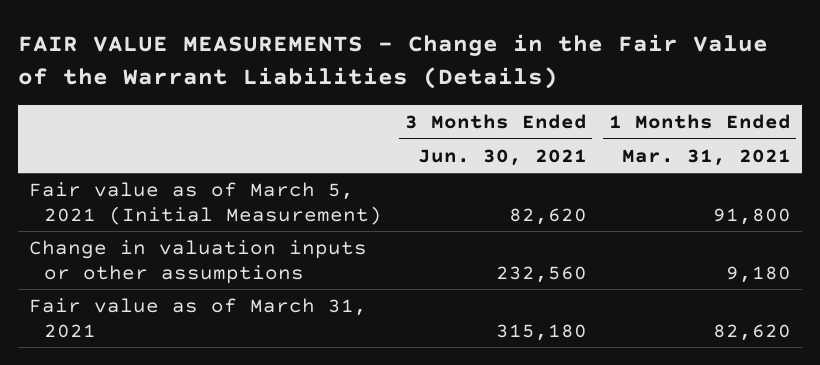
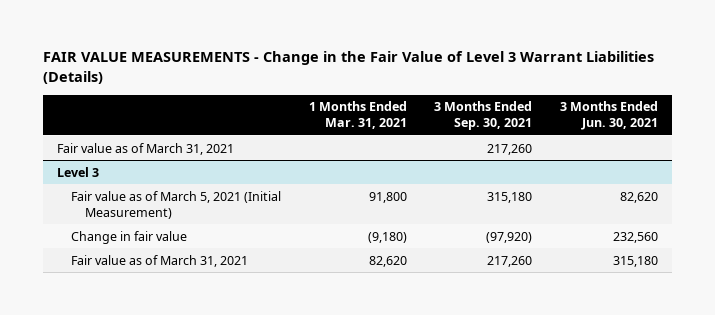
- FAIR VALUE MEASUREMENTS - Change in the Fair Value of the Warrant Liabilities (Details)
+ FAIR VALUE MEASUREMENTS - Change in the Fair Value of Level 3 Warrant Liabilities (Details)
- | 3 Months Ended Jun. 30, 2021 | 1 Months Ended Mar. 31, 2021
+ | 1 Months Ended Mar. 31, 2021 | 3 Months Ended Sep. 30, 2021 | 3 Months Ended Jun. 30, 2021
+ Fair value as of March 31, 2021 | | 217,260 |
+ Level 3
- Change in valuation inputs or other assumptions | 232,560 | 9,180
+ Change in fair value | (9,180) | (97,920) | 232,560

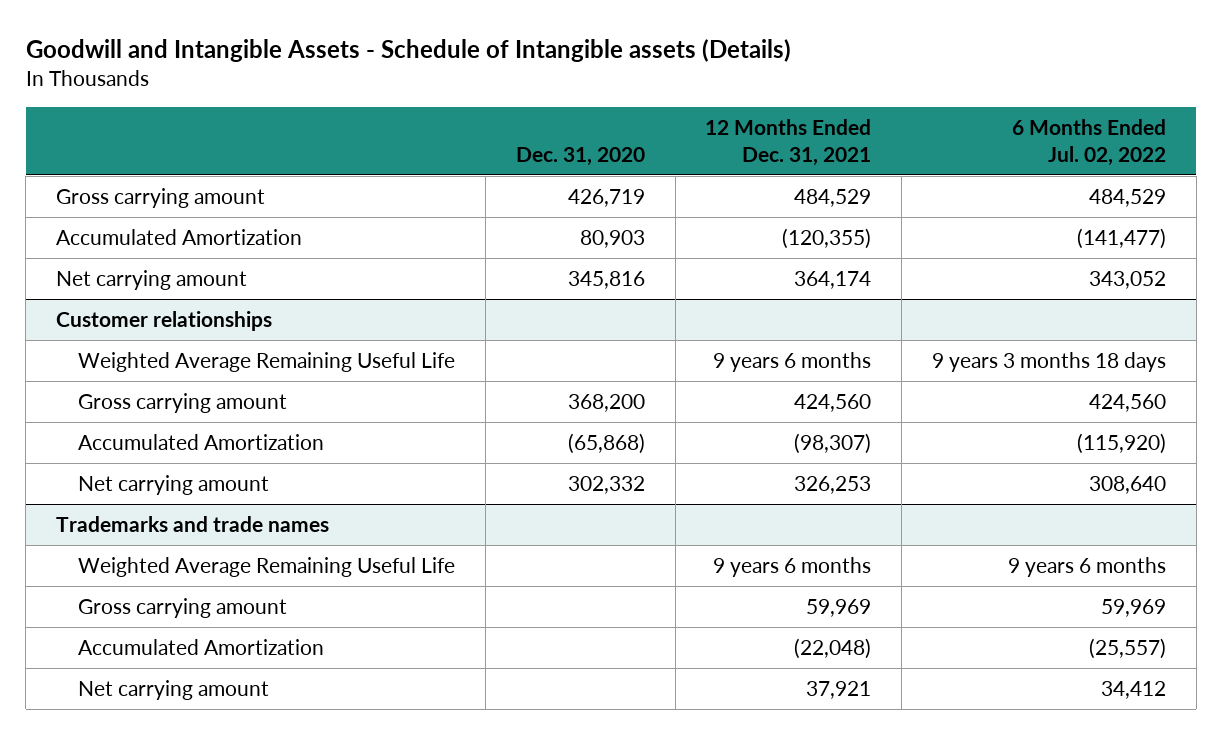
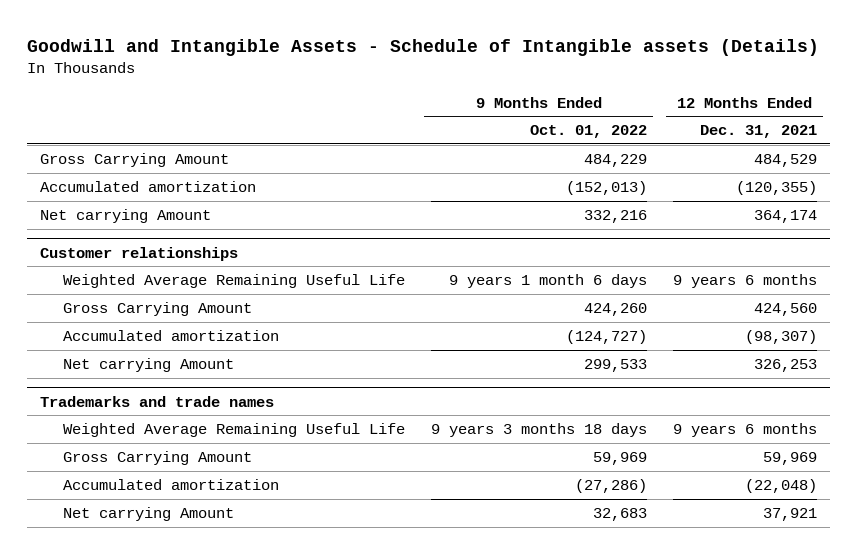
- | Dec. 31, 2020 | 12 Months Ended Dec. 31, 2021 | 6 Months Ended Jul. 02, 2022
+ | 9 Months Ended Oct. 01, 2022 | 12 Months Ended Dec. 31, 2021
- Gross carrying amount | 426,719 | 484,529 | 484,529
- Accumulated Amortization | 80,903 | (120,355) | (141,477)
- Net carrying amount | 345,816 | 364,174 | 343,052
+ Gross Carrying Amount | 484,229 | 484,529
+ Accumulated amortization | (152,013) | (120,355)
+ Net carrying Amount | 332,216 | 364,174
@ Customer relationships
- Gross carrying amount | 368,200 | 424,560 | 424,560
- Accumulated Amortization | (65,868) | (98,307) | (115,920)
- Net carrying amount | 302,332 | 326,253 | 308,640
+ Gross Carrying Amount | 424,260 | 424,560
+ Accumulated amortization | (124,727) | (98,307)
+ Net carrying Amount | 299,533 | 326,253
@ Trademarks and trade names
- Gross carrying amount | | 59,969 | 59,969
- Accumulated Amortization | | (22,048) | (25,557)
- Net carrying amount | | 37,921 | 34,412
+ Gross Carrying Amount | 59,969 | 59,969
+ Accumulated amortization | (27,286) | (22,048)
+ Net carrying Amount | 32,683 | 37,921

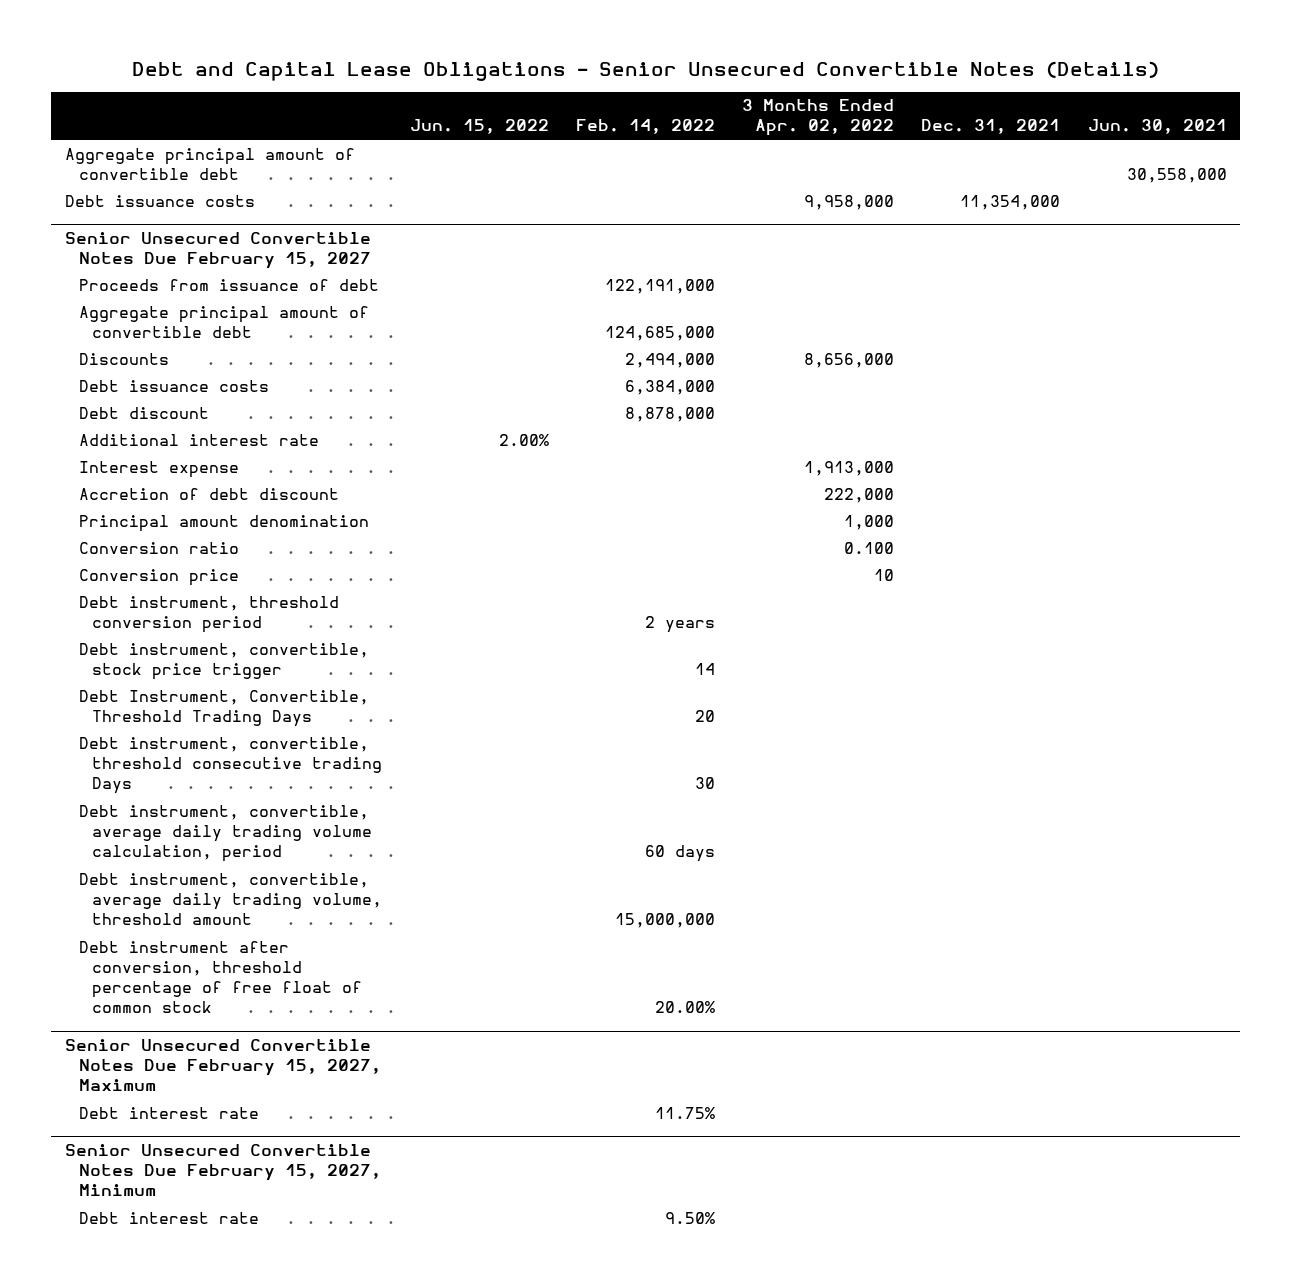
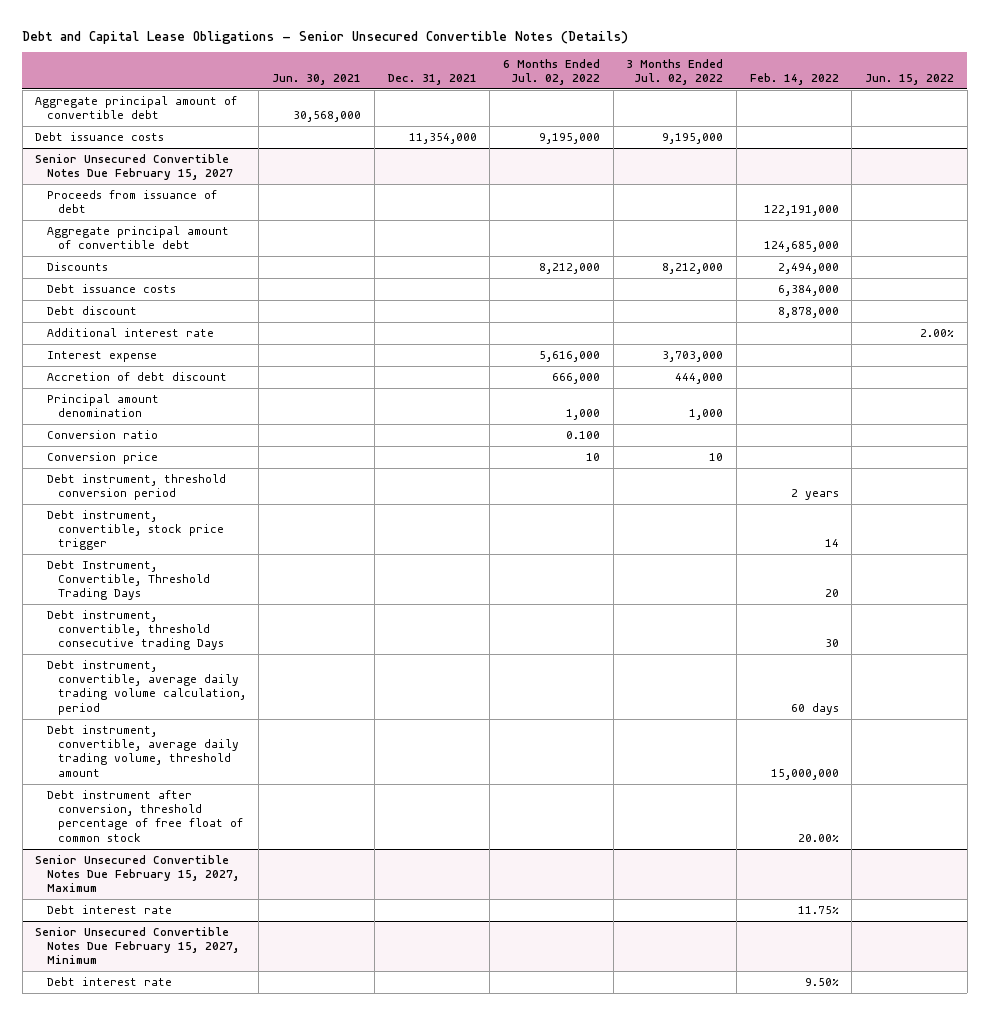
- | Jun. 15, 2022 | Feb. 14, 2022 | 3 Months Ended Apr. 02, 2022 | Dec. 31, 2021 | Jun. 30, 2021
+ | Jun. 30, 2021 | Dec. 31, 2021 | 6 Months Ended Jul. 02, 2022 | 3 Months Ended Jul. 02, 2022 | Feb. 14, 2022 | Jun. 15, 2022
- Aggregate principal amount of convertible debt | | | | | 30,558,000
+ Aggregate principal amount of convertible debt | 30,568,000 | | | | |

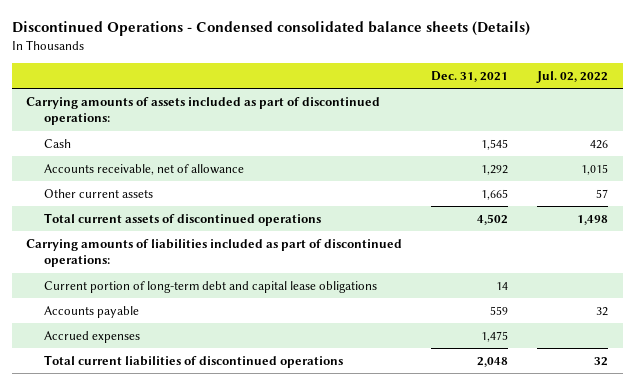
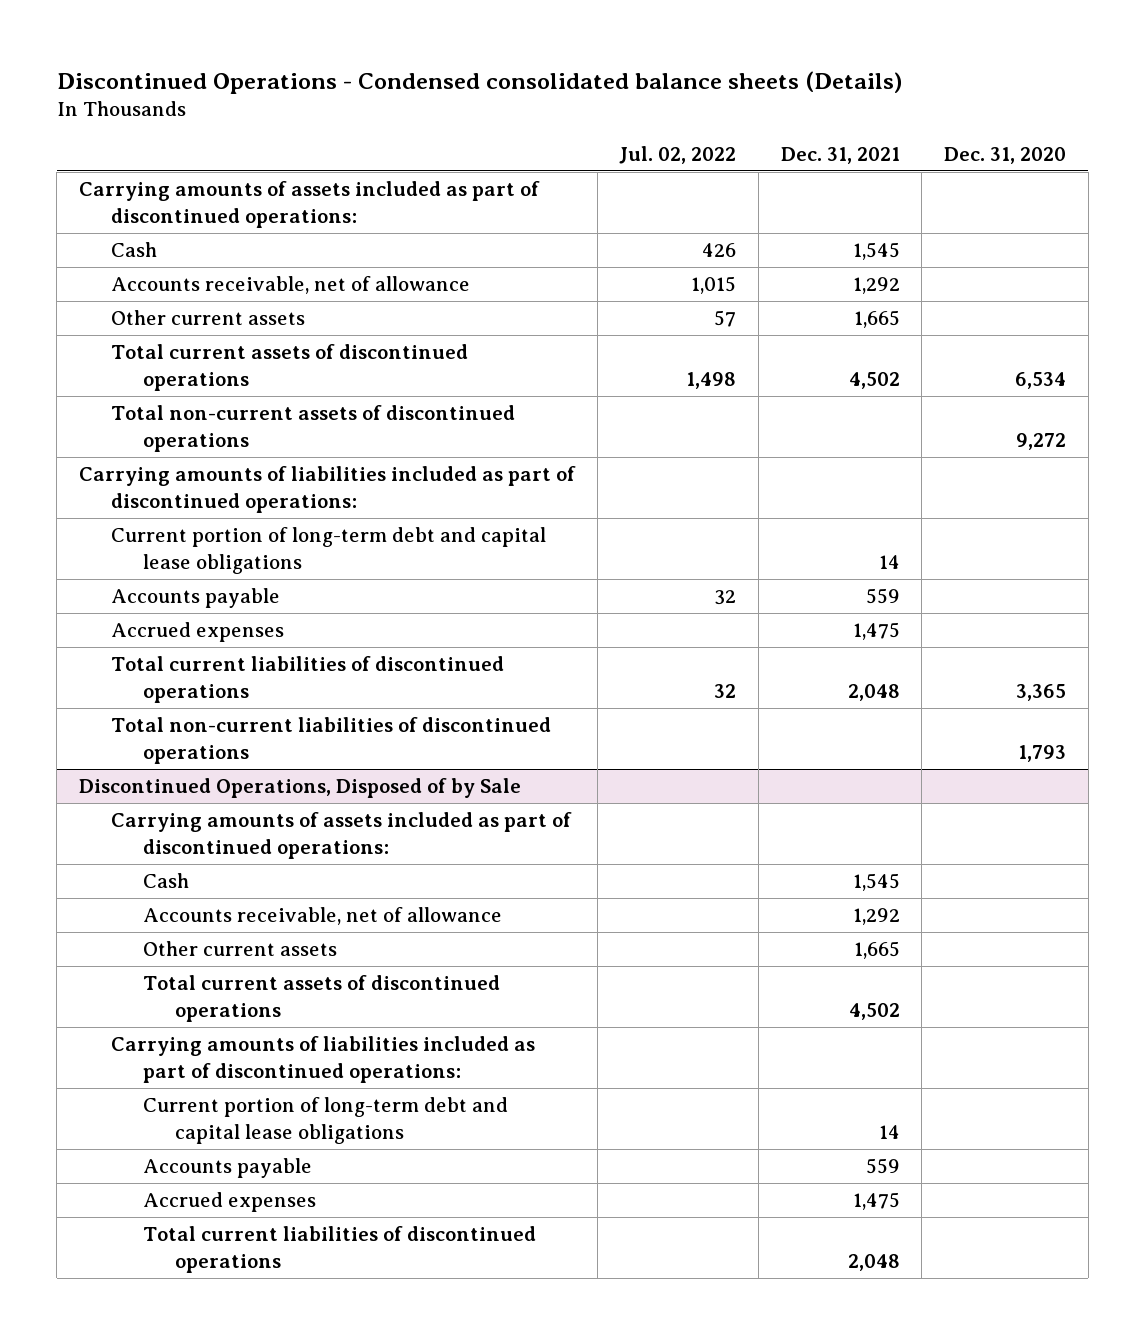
- | Dec. 31, 2021 | Jul. 02, 2022
+ | Jul. 02, 2022 | Dec. 31, 2021 | Dec. 31, 2020
+ Total non-current assets of discontinued operations | | | 9,272
+ Total non-current liabilities of discontinued operations | | | 1,793
+ Discontinued Operations, Disposed of by Sale
+ Carrying amounts of assets included as part of discontinued operations:
+ Cash | | 1,545 |
+ Accounts receivable, net of allowance | | 1,292 |
+ Other current assets | | 1,665 |
+ Total current assets of discontinued operations | | 4,502 |
+ Carrying amounts of liabilities included as part of discontinued operations:
+ Current portion of long-term debt and capital lease obligations | | 14 |
+ Accounts payable | | 559 |
+ Accrued expenses | | 1,475 |
+ Total current liabilities of discontinued operations | | 2,048 |

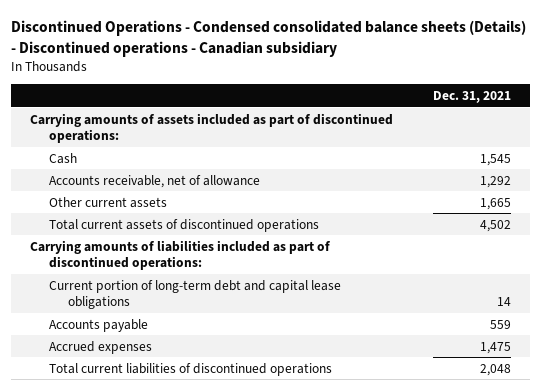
- Discontinued Operations - Condensed consolidated balance sheets (Details)
+ Discontinued Operations - Condensed consolidated balance sheets (Details) - Discontinued operations - Canadian subsidiary
- | Jul. 02, 2022 | Dec. 31, 2021 | Dec. 31, 2020
+ | Dec. 31, 2021
- Total non-current assets of discontinued operations | | | 9,272
- Total non-current liabilities of discontinued operations | | | 1,793
- Discontinued Operations, Disposed of by Sale
- Carrying amounts of assets included as part of discontinued operations:
- Cash | | 1,545 |
- Accounts receivable, net of allowance | | 1,292 |
- Other current assets | | 1,665 |
- Total current assets of discontinued operations | | 4,502 |
- Carrying amounts of liabilities included as part of discontinued operations:
- Current portion of long-term debt and capital lease obligations | | 14 |
- Accounts payable | | 559 |
- Accrued expenses | | 1,475 |
- Total current liabilities of discontinued operations | | 2,048 |

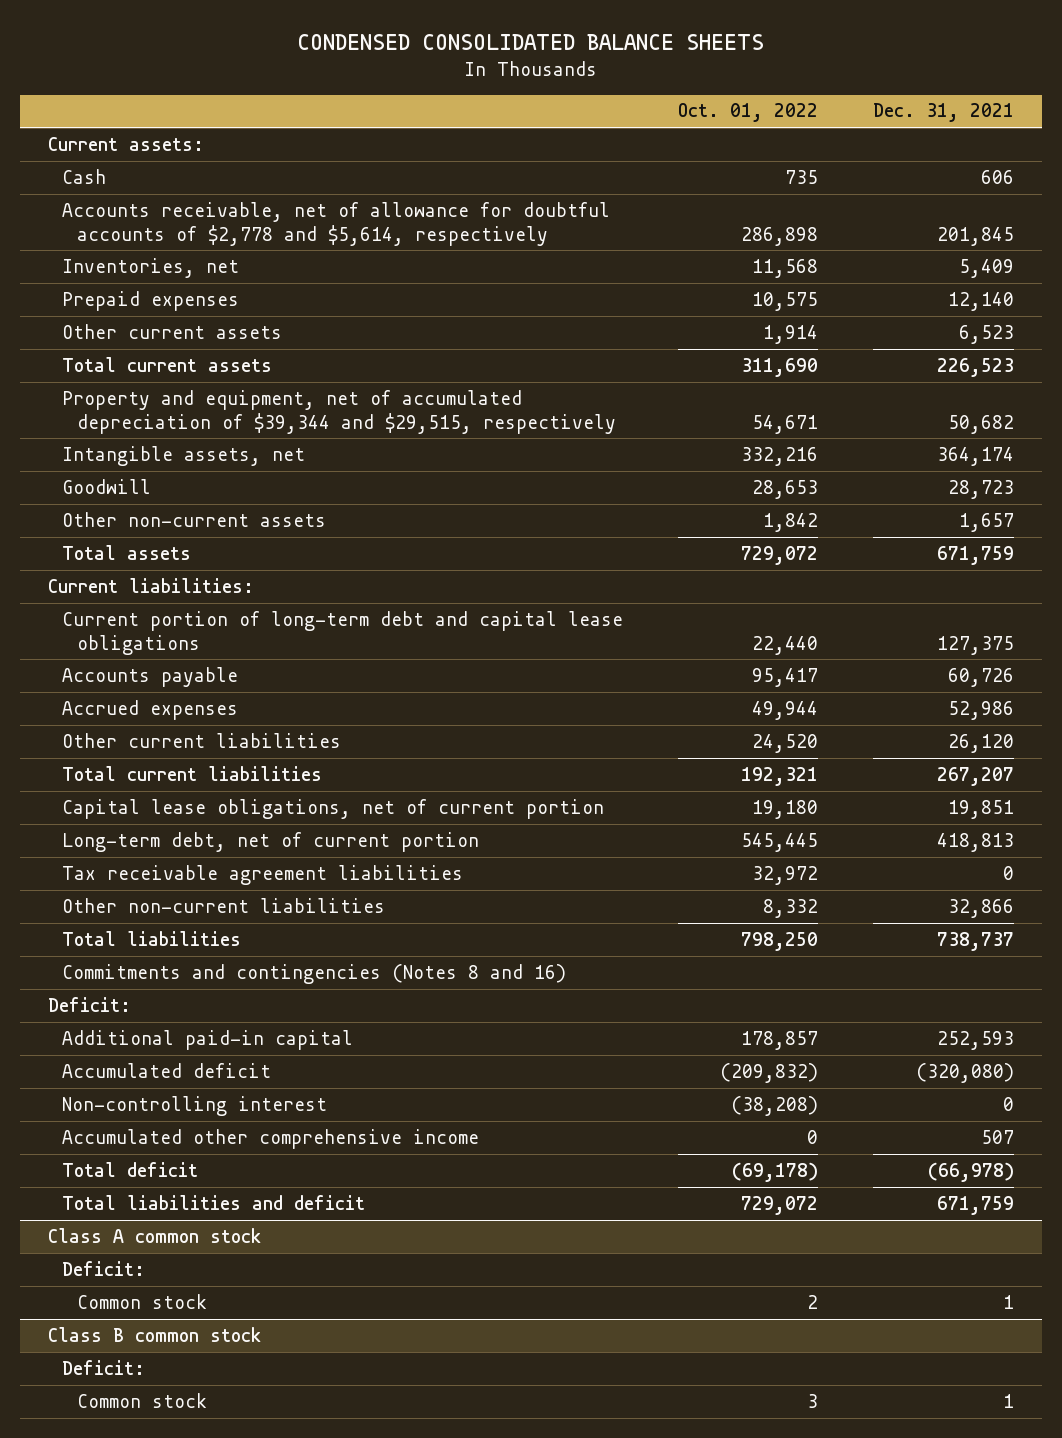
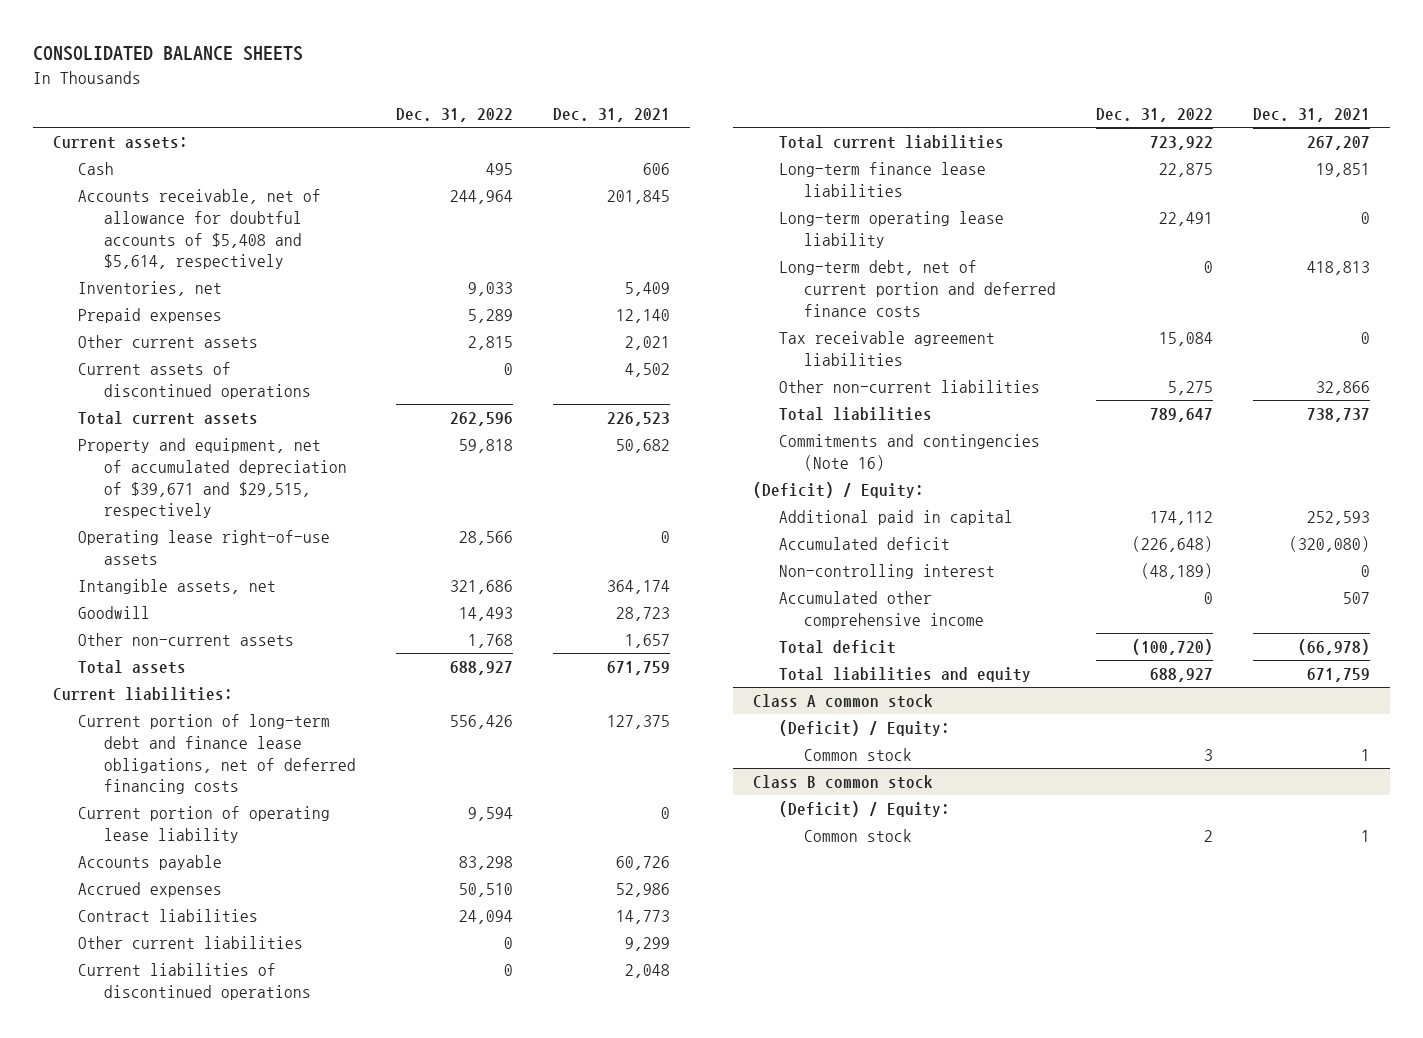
- CONDENSED CONSOLIDATED BALANCE SHEETS
+ CONSOLIDATED BALANCE SHEETS
- | Oct. 01, 2022 | Dec. 31, 2021
+ | Dec. 31, 2022 | Dec. 31, 2021
- Accounts receivable, net of allowance for doubtful accounts of $2,778 and $5,614, respectively | 286,898 | 201,845
+ Accounts receivable, net of allowance for doubtful accounts of $5,408 and $5,614, respectively | 244,964 | 201,845
- Other current assets | 1,914 | 6,523
+ Other current assets | 2,815 | 2,021
+ Current assets of discontinued operations | 0 | 4,502
- Property and equipment, net of accumulated depreciation of $39,344 and $29,515, respectively | 54,671 | 50,682
+ Property and equipment, net of accumulated depreciation of $39,671 and $29,515, respectively | 59,818 | 50,682
+ Operating lease right-of-use assets | 28,566 | 0
- Current portion of long-term debt and capital lease obligations | 22,440 | 127,375
+ Current portion of long-term debt and finance lease obligations, net of deferred financing costs | 556,426 | 127,375
+ Current portion of operating lease liability | 9,594 | 0
- Other current liabilities | 24,520 | 26,120
+ Contract liabilities | 24,094 | 14,773
+ Other current liabilities | 0 | 9,299
+ Current liabilities of discontinued operations | 0 | 2,048
- Capital lease obligations, net of current portion | 19,180 | 19,851
- Long-term debt, net of current portion | 545,445 | 418,813
+ Long-term finance lease liabilities | 22,875 | 19,851
+ Long-term operating lease liability | 22,491 | 0
+ Long-term debt, net of current portion and deferred finance costs | 0 | 418,813
- Commitments and contingencies (Notes 8 and 16)
- Deficit:
- Additional paid-in capital | 178,857 | 252,593
+ Commitments and contingencies (Note 16)
+ (Deficit) / Equity:
+ Additional paid in capital | 174,112 | 252,593
- Total liabilities and deficit | 729,072 | 671,759
+ Total liabilities and equity | 688,927 | 671,759
@ Class A common stock
- Deficit:
+ (Deficit) / Equity:
@ Class B common stock
- Deficit:
+ (Deficit) / Equity:

